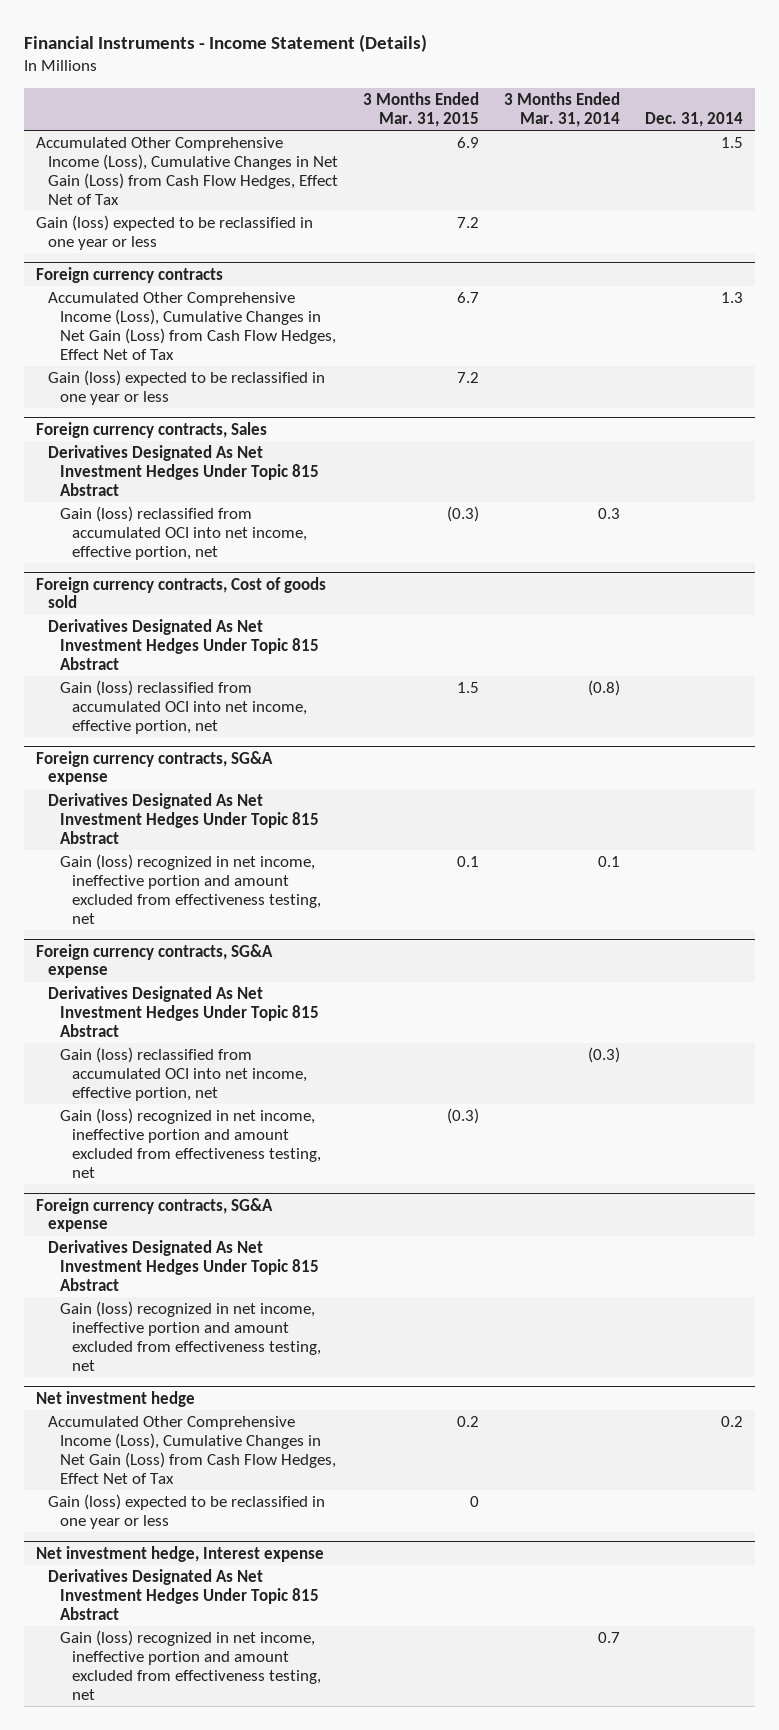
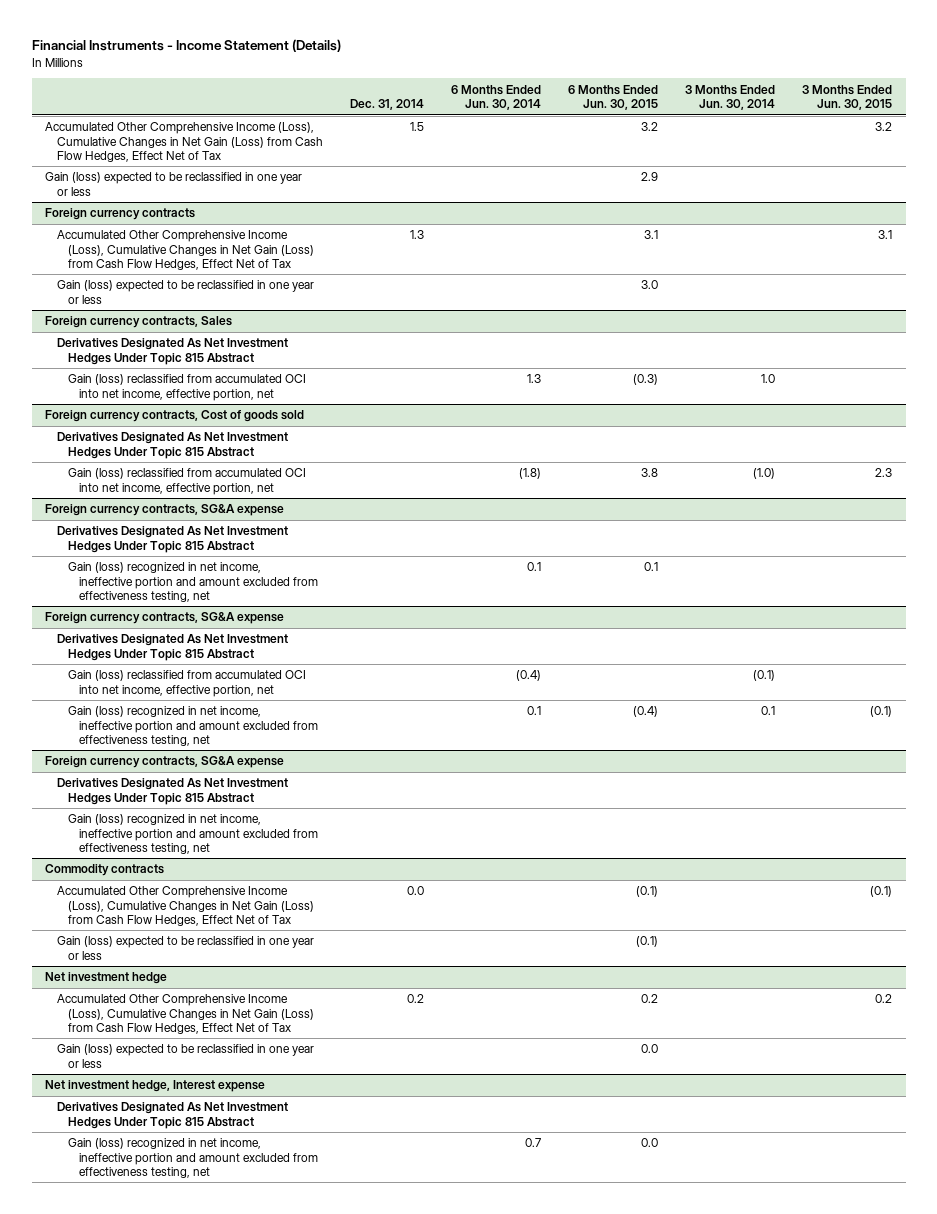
- | 3 Months Ended Mar. 31, 2015 | 3 Months Ended Mar. 31, 2014 | Dec. 31, 2014
+ | Dec. 31, 2014 | 6 Months Ended Jun. 30, 2014 | 6 Months Ended Jun. 30, 2015 | 3 Months Ended Jun. 30, 2014 | 3 Months Ended Jun. 30, 2015
+ Commodity contracts
+ Accumulated Other Comprehensive Income (Loss), Cumulative Changes in Net Gain (Loss) from Cash Flow Hedges, Effect Net of Tax | 0.0 | | (0.1) | | (0.1)
+ Gain (loss) expected to be reclassified in one year or less | | | (0.1) | |

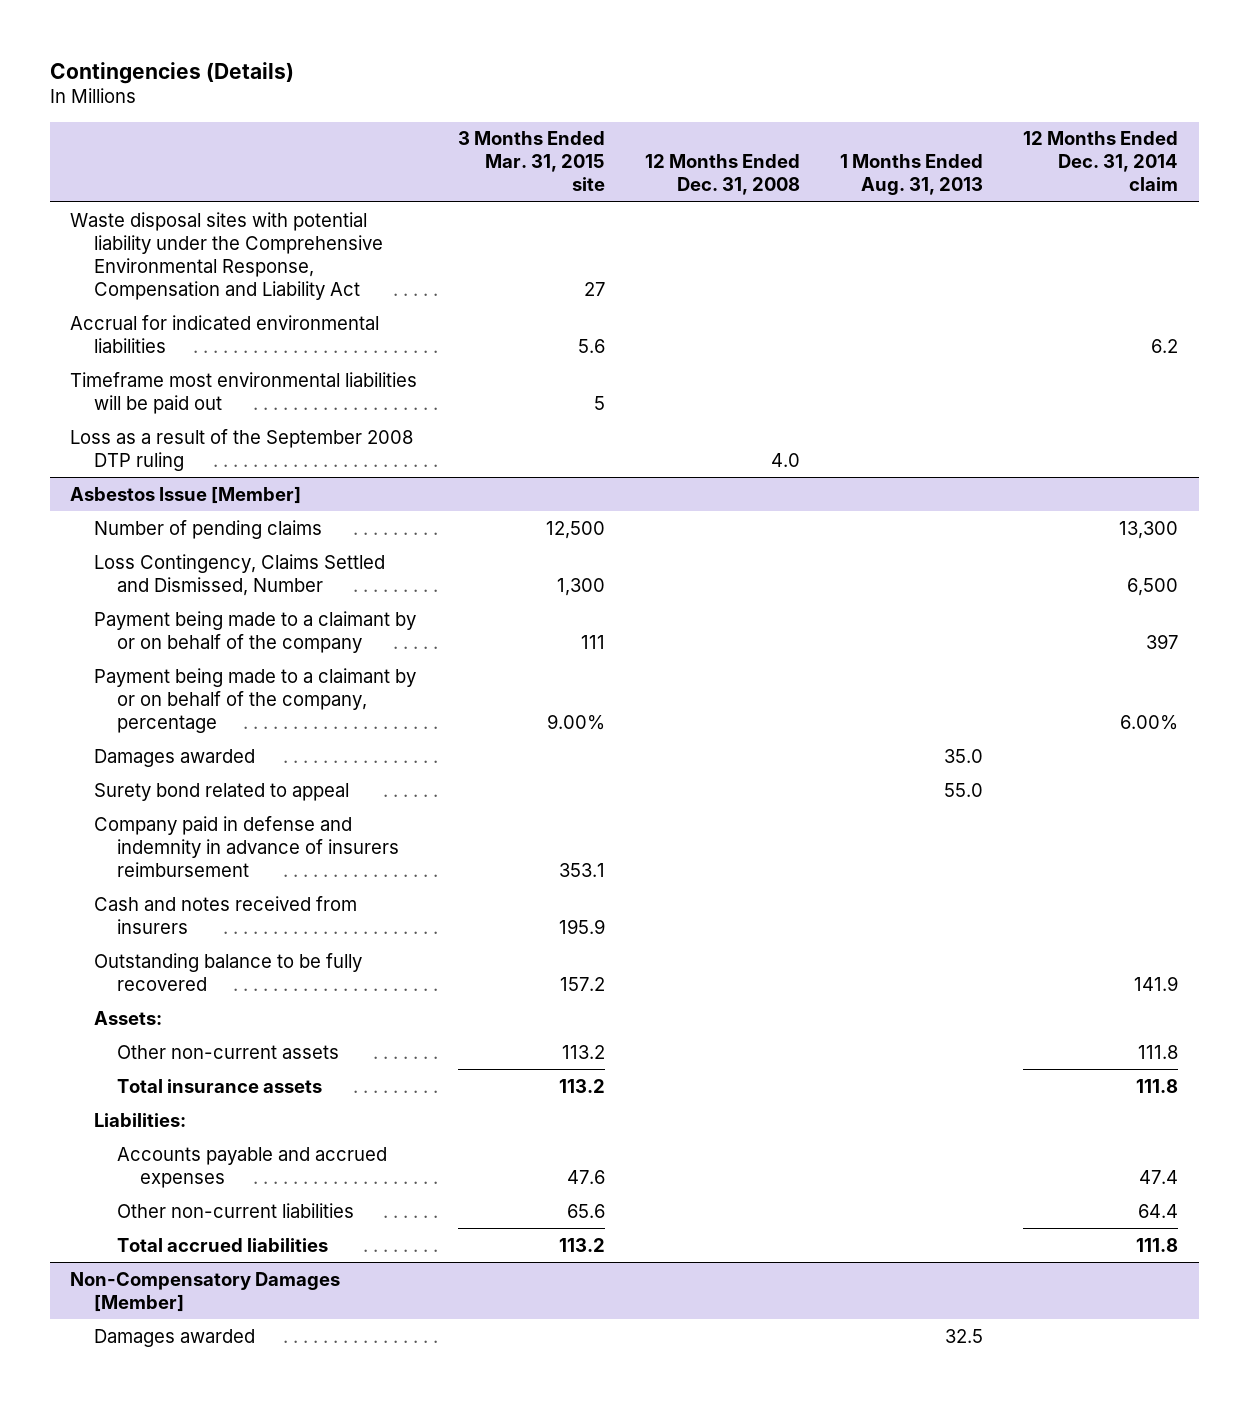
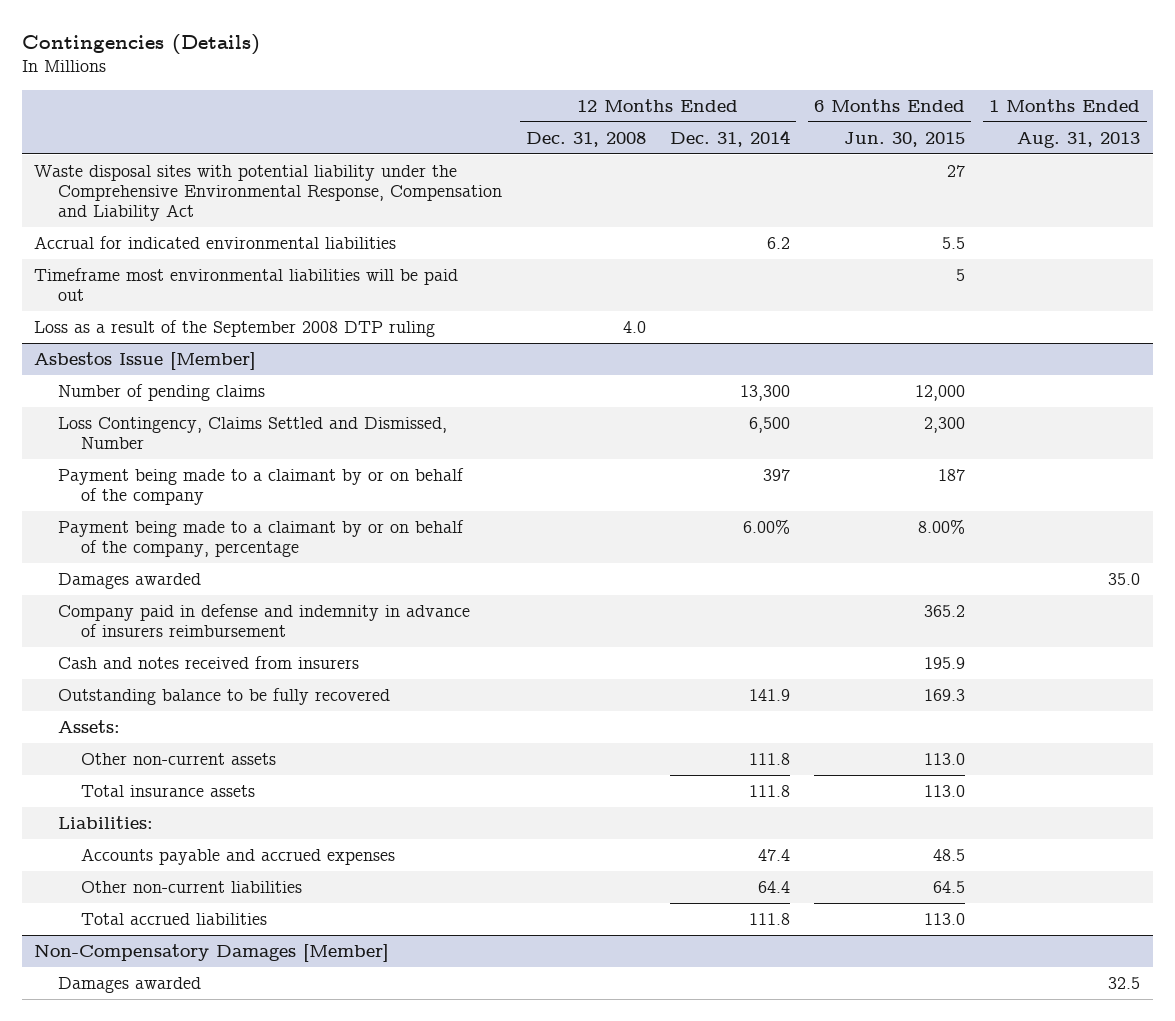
- | 3 Months Ended Mar. 31, 2015 site | 12 Months Ended Dec. 31, 2008 | 1 Months Ended Aug. 31, 2013 | 12 Months Ended Dec. 31, 2014 claim
+ | 12 Months Ended Dec. 31, 2008 | 12 Months Ended Dec. 31, 2014 | 6 Months Ended Jun. 30, 2015 | 1 Months Ended Aug. 31, 2013
@ Asbestos Issue [Member]
- Surety bond related to appeal | | | 55.0 |

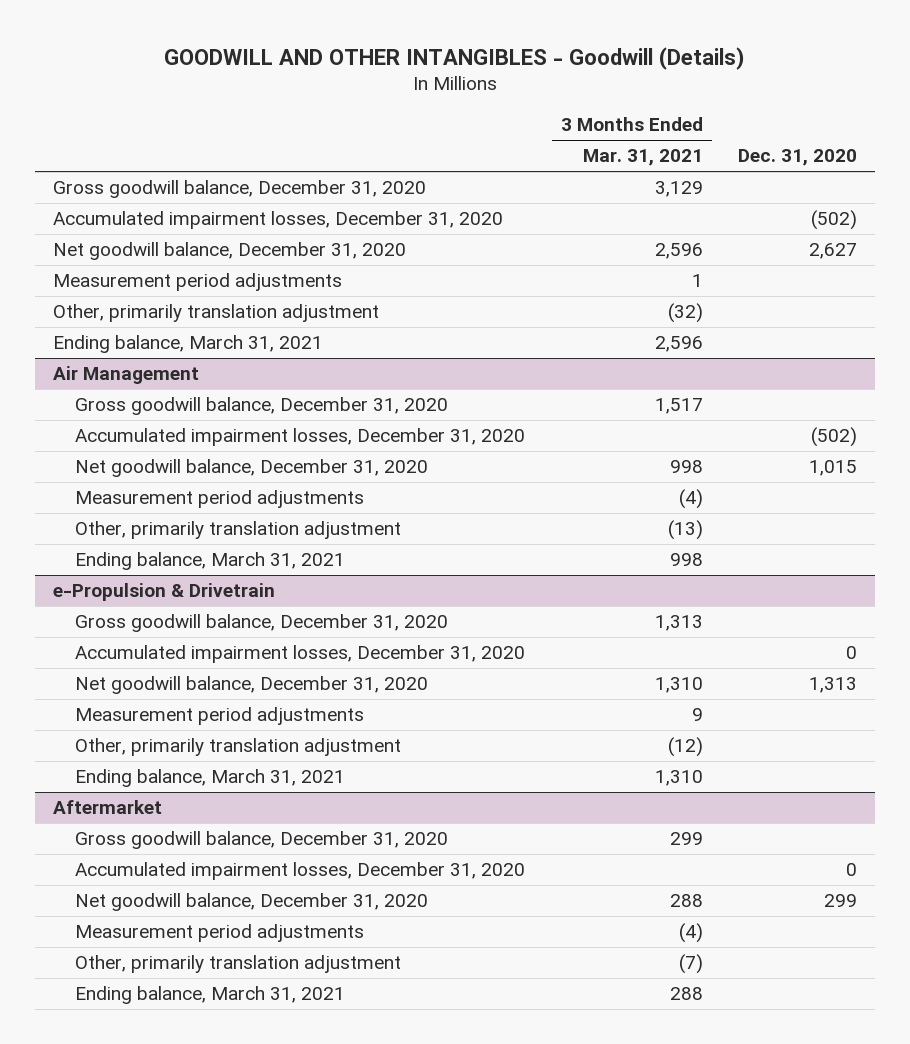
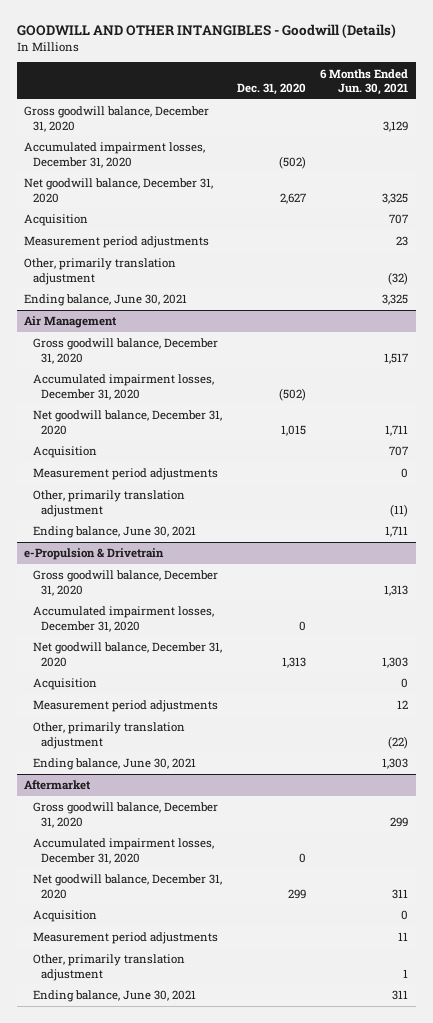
- | 3 Months Ended Mar. 31, 2021 | Dec. 31, 2020
+ | Dec. 31, 2020 | 6 Months Ended Jun. 30, 2021
+ Acquisition | | 707
- Ending balance, March 31, 2021 | 2,596 |
+ Ending balance, June 30, 2021 | | 3,325
@ Air Management
+ Acquisition | | 707
- Ending balance, March 31, 2021 | 998 |
+ Ending balance, June 30, 2021 | | 1,711
@ e-Propulsion & Drivetrain
+ Acquisition | | 0
- Ending balance, March 31, 2021 | 1,310 |
+ Ending balance, June 30, 2021 | | 1,303
@ Aftermarket
+ Acquisition | | 0
- Ending balance, March 31, 2021 | 288 |
+ Ending balance, June 30, 2021 | | 311

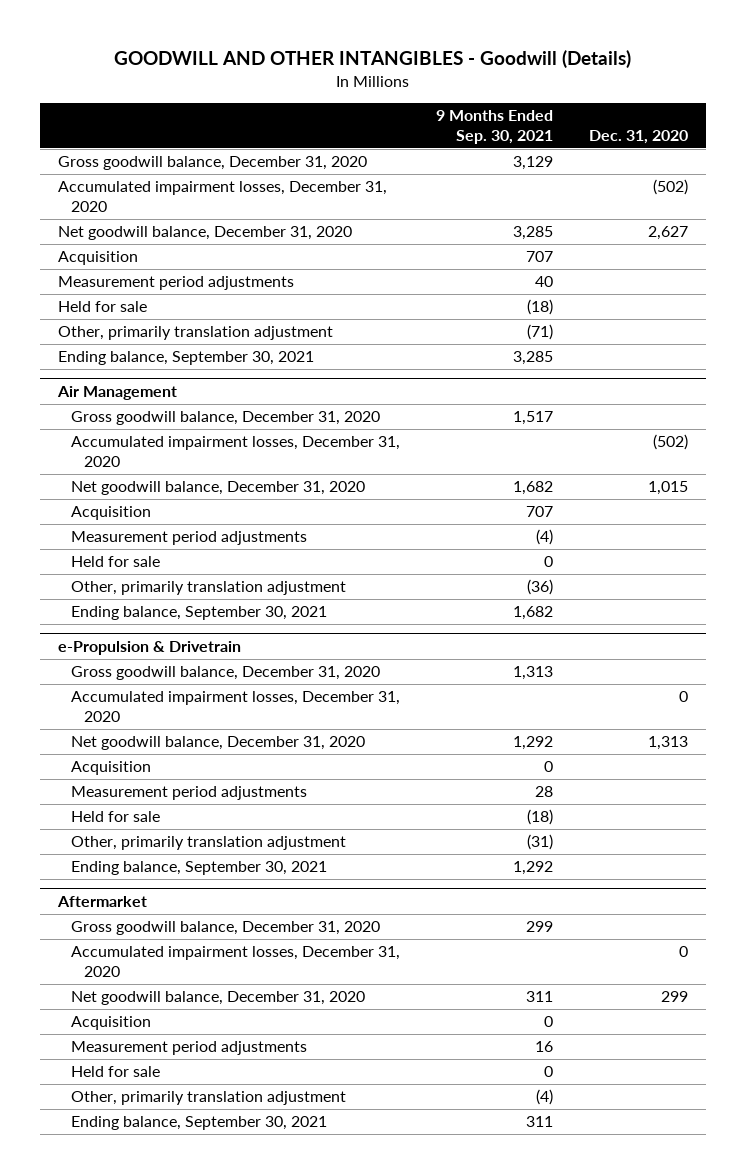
- | Dec. 31, 2020 | 6 Months Ended Jun. 30, 2021
+ | 9 Months Ended Sep. 30, 2021 | Dec. 31, 2020
+ Held for sale | (18) |
- Ending balance, June 30, 2021 | | 3,325
+ Ending balance, September 30, 2021 | 3,285 |
@ Air Management
+ Held for sale | 0 |
- Ending balance, June 30, 2021 | | 1,711
+ Ending balance, September 30, 2021 | 1,682 |
@ e-Propulsion & Drivetrain
+ Held for sale | (18) |
- Ending balance, June 30, 2021 | | 1,303
+ Ending balance, September 30, 2021 | 1,292 |
@ Aftermarket
+ Held for sale | 0 |
- Ending balance, June 30, 2021 | | 311
+ Ending balance, September 30, 2021 | 311 |

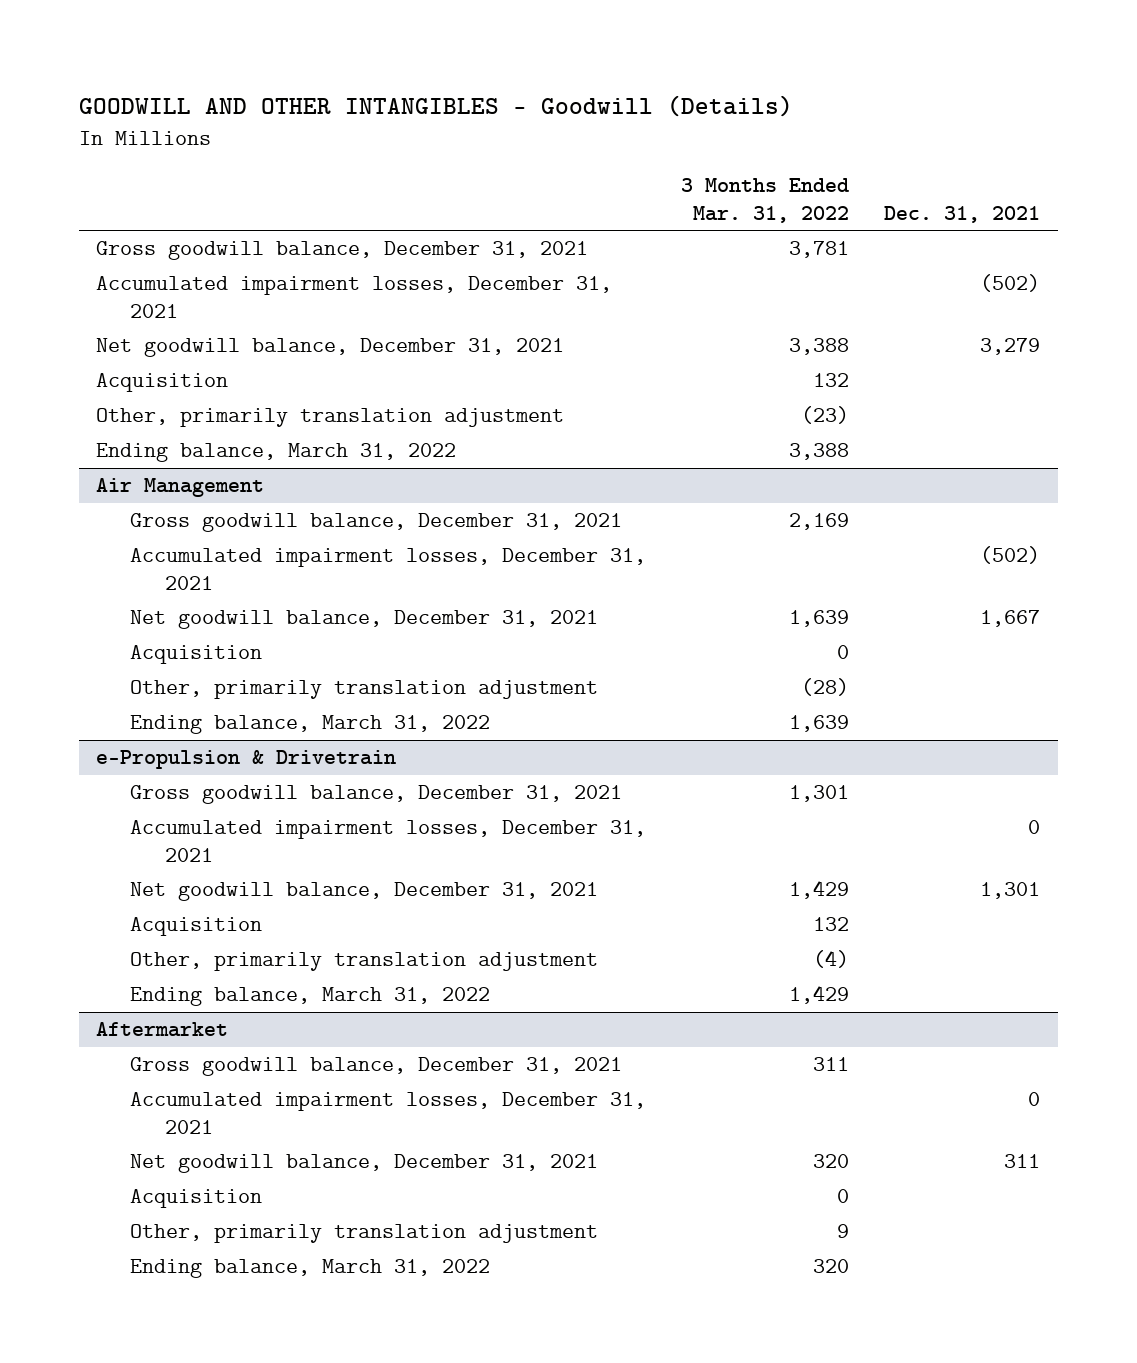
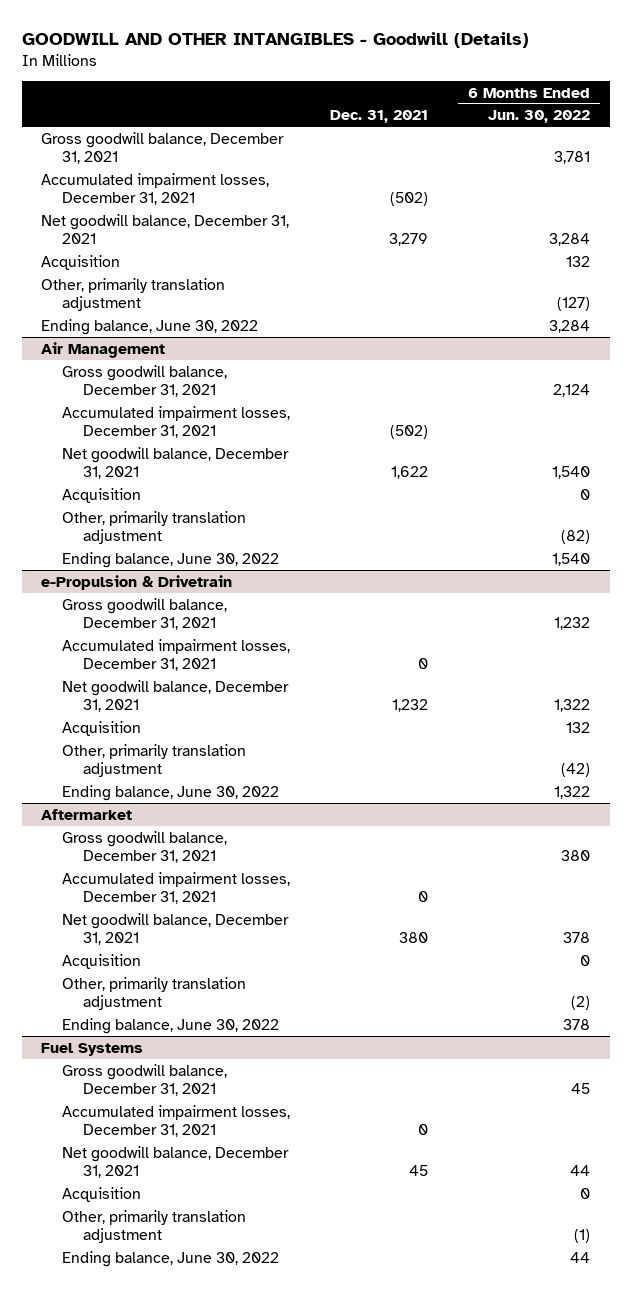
- | 3 Months Ended Mar. 31, 2022 | Dec. 31, 2021
+ | Dec. 31, 2021 | 6 Months Ended Jun. 30, 2022
- Ending balance, March 31, 2022 | 3,388 |
+ Ending balance, June 30, 2022 | | 3,284
@ Air Management
- Net goodwill balance, December 31, 2021 | 1,639 | 1,667
+ Net goodwill balance, December 31, 2021 | 1,622 | 1,540
- Ending balance, March 31, 2022 | 1,639 |
+ Ending balance, June 30, 2022 | | 1,540
@ e-Propulsion & Drivetrain
- Net goodwill balance, December 31, 2021 | 1,429 | 1,301
+ Net goodwill balance, December 31, 2021 | 1,232 | 1,322
- Ending balance, March 31, 2022 | 1,429 |
+ Ending balance, June 30, 2022 | | 1,322
@ Aftermarket
- Net goodwill balance, December 31, 2021 | 320 | 311
+ Net goodwill balance, December 31, 2021 | 380 | 378
- Ending balance, March 31, 2022 | 320 |
+ Ending balance, June 30, 2022 | | 378
+ Fuel Systems
+ Gross goodwill balance, December 31, 2021 | | 45
+ Accumulated impairment losses, December 31, 2021 | 0 |
+ Net goodwill balance, December 31, 2021 | 45 | 44
+ Acquisition | | 0
+ Other, primarily translation adjustment | | (1)
+ Ending balance, June 30, 2022 | | 44

